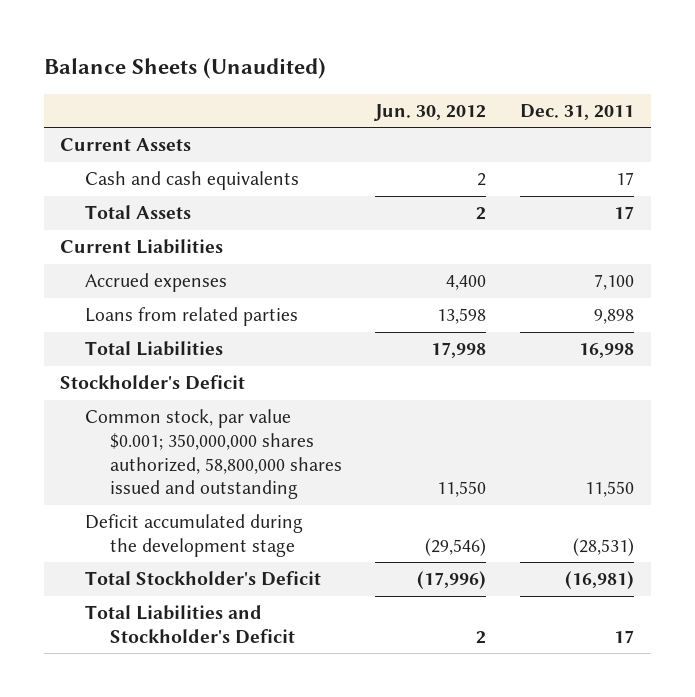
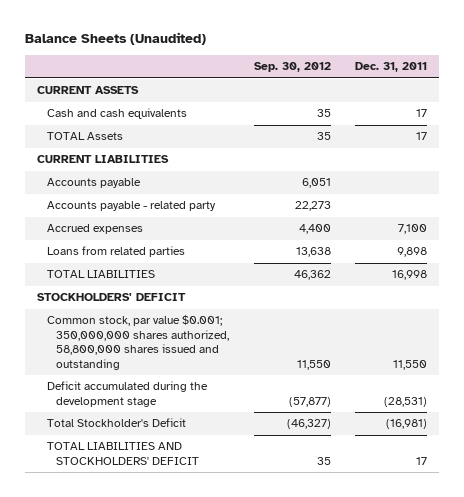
- | Jun. 30, 2012 | Dec. 31, 2011
+ | Sep. 30, 2012 | Dec. 31, 2011
- Current Assets
+ CURRENT ASSETS
- Total Assets | 2 | 17
- Current Liabilities
+ TOTAL Assets | 35 | 17
+ CURRENT LIABILITIES
+ Accounts payable | 6,051 |
+ Accounts payable - related party | 22,273 |
- Total Liabilities | 17,998 | 16,998
- Stockholder's Deficit
+ TOTAL LIABILITIES | 46,362 | 16,998
+ STOCKHOLDERS' DEFICIT
- Total Liabilities and Stockholder's Deficit | 2 | 17
+ TOTAL LIABILITIES AND STOCKHOLDERS' DEFICIT | 35 | 17

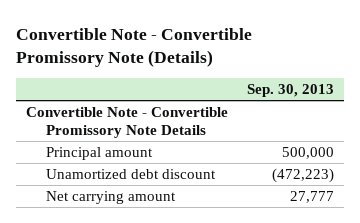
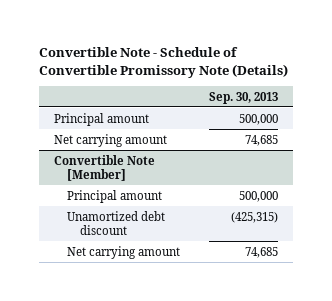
- Convertible Note - Convertible Promissory Note (Details)
+ Convertible Note - Schedule of Convertible Promissory Note (Details)
- Convertible Note - Convertible Promissory Note Details
- Unamortized debt discount | (472,223)
- Net carrying amount | 27,777
+ Net carrying amount | 74,685
+ Convertible Note [Member]
+ Principal amount | 500,000
+ Unamortized debt discount | (425,315)
+ Net carrying amount | 74,685

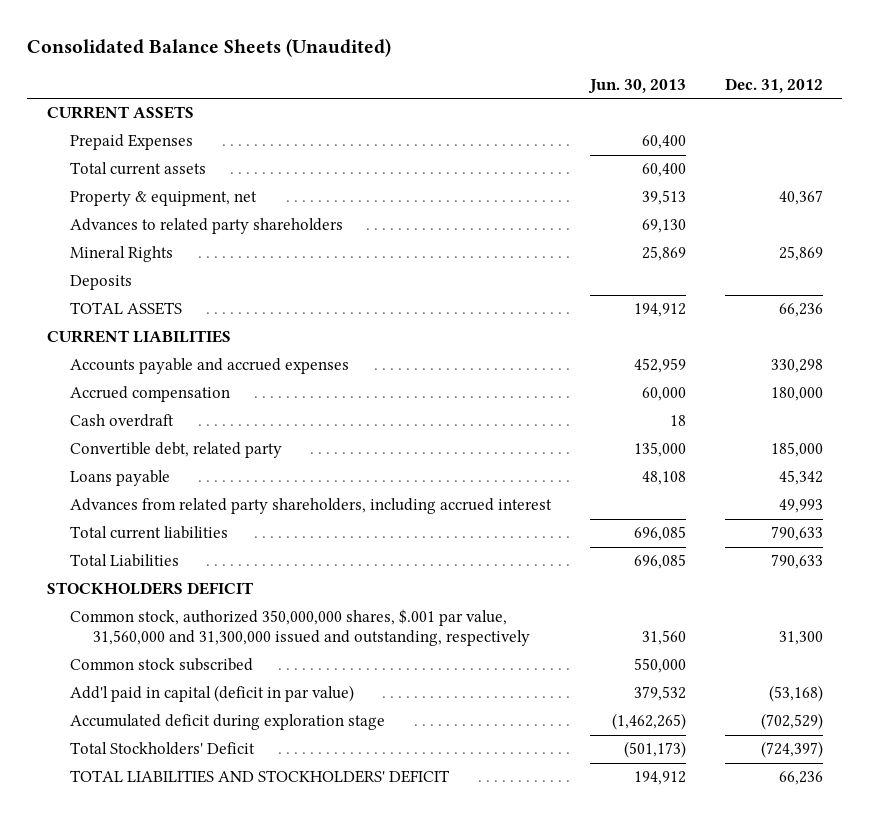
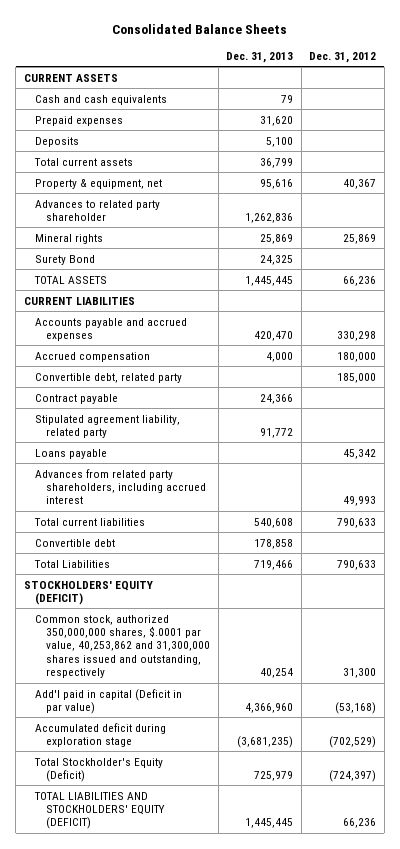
- Consolidated Balance Sheets (Unaudited)
+ Consolidated Balance Sheets
- | Jun. 30, 2013 | Dec. 31, 2012
+ | Dec. 31, 2013 | Dec. 31, 2012
- Prepaid Expenses | 60,400 |
+ Cash and cash equivalents | 79 |
+ Prepaid expenses | 31,620 |
moved up: Deposits | 5,100 |
- Advances to related party shareholders | 69,130 |
- Mineral Rights | 25,869 | 25,869
+ Advances to related party shareholder | 1,262,836 |
+ Mineral rights | 25,869 | 25,869
+ Surety Bond | 24,325 |
- Cash overdraft | 18 |
+ Contract payable | 24,366 |
+ Stipulated agreement liability, related party | 91,772 |
+ Convertible debt | 178,858 |
- STOCKHOLDERS DEFICIT
- Common stock, authorized 350,000,000 shares, $.001 par value, 31,560,000 and 31,300,000 issued and outstanding, respectively | 31,560 | 31,300
- Common stock subscribed | 550,000 |
- Add'l paid in capital (deficit in par value) | 379,532 | (53,168)
+ STOCKHOLDERS' EQUITY (DEFICIT)
+ Common stock, authorized 350,000,000 shares, $.0001 par value, 40,253,862 and 31,300,000 shares issued and outstanding, respectively | 40,254 | 31,300
+ Add'l paid in capital (Deficit in par value) | 4,366,960 | (53,168)
- Total Stockholders' Deficit | (501,173) | (724,397)
- TOTAL LIABILITIES AND STOCKHOLDERS' DEFICIT | 194,912 | 66,236
+ Total Stockholder's Equity (Deficit) | 725,979 | (724,397)
+ TOTAL LIABILITIES AND STOCKHOLDERS' EQUITY (DEFICIT) | 1,445,445 | 66,236

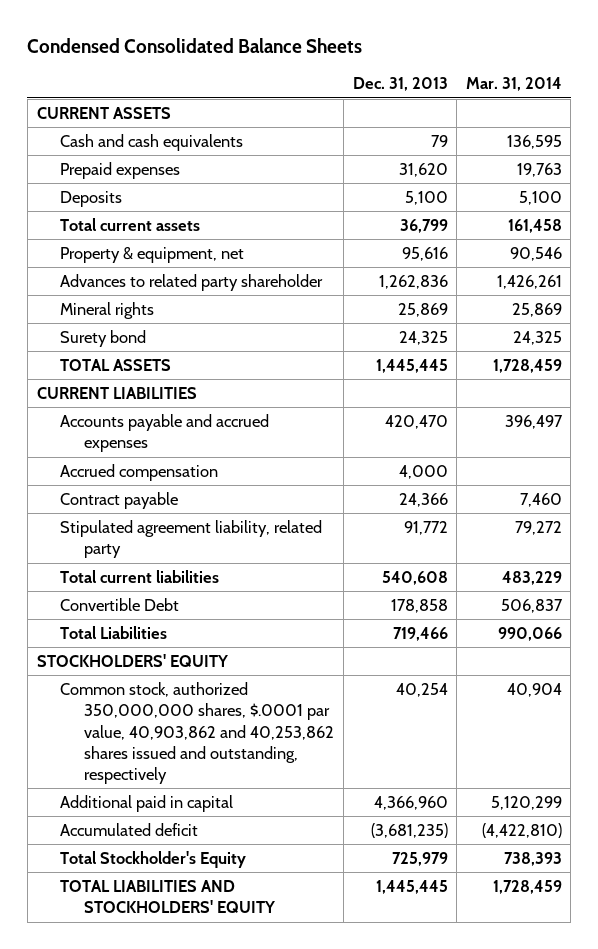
- Consolidated Balance Sheets
+ Condensed Consolidated Balance Sheets
- | Dec. 31, 2013 | Dec. 31, 2012
+ | Dec. 31, 2013 | Mar. 31, 2014
- Surety Bond | 24,325 |
+ Surety bond | 24,325 | 24,325
- Convertible debt, related party | | 185,000
- Loans payable | | 45,342
- Advances from related party shareholders, including accrued interest | | 49,993
- Convertible debt | 178,858 |
+ Convertible Debt | 178,858 | 506,837
- STOCKHOLDERS' EQUITY (DEFICIT)
- Common stock, authorized 350,000,000 shares, $.0001 par value, 40,253,862 and 31,300,000 shares issued and outstanding, respectively | 40,254 | 31,300
- Add'l paid in capital (Deficit in par value) | 4,366,960 | (53,168)
- Accumulated deficit during exploration stage | (3,681,235) | (702,529)
- Total Stockholder's Equity (Deficit) | 725,979 | (724,397)
- TOTAL LIABILITIES AND STOCKHOLDERS' EQUITY (DEFICIT) | 1,445,445 | 66,236
+ STOCKHOLDERS' EQUITY
+ Common stock, authorized 350,000,000 shares, $.0001 par value, 40,903,862 and 40,253,862 shares issued and outstanding, respectively | 40,254 | 40,904
+ Additional paid in capital | 4,366,960 | 5,120,299
+ Accumulated deficit | (3,681,235) | (4,422,810)
+ Total Stockholder's Equity | 725,979 | 738,393
+ TOTAL LIABILITIES AND STOCKHOLDERS' EQUITY | 1,445,445 | 1,728,459

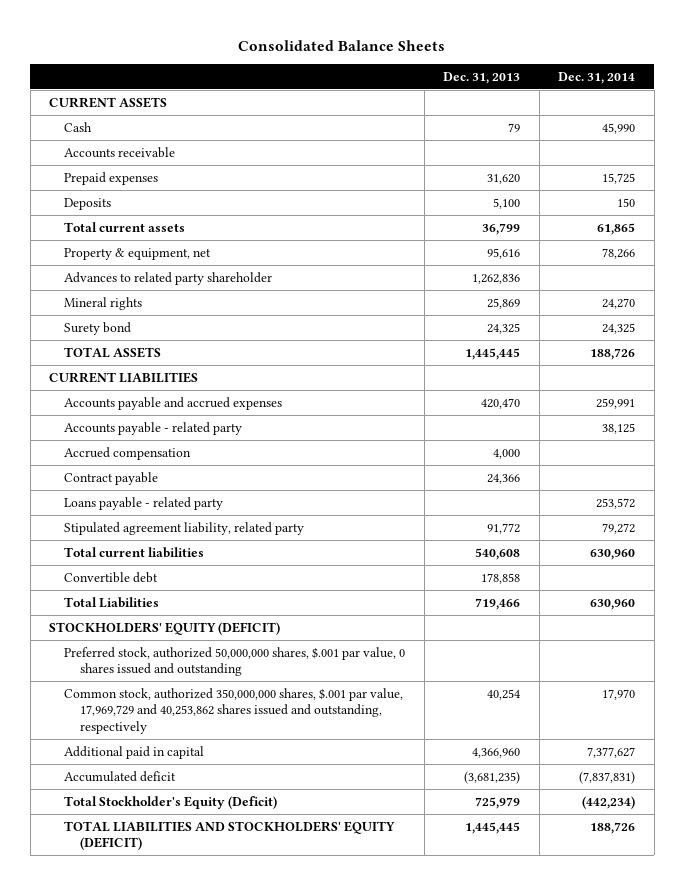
- Condensed Consolidated Balance Sheets
+ Consolidated Balance Sheets
- | Dec. 31, 2013 | Mar. 31, 2014
+ | Dec. 31, 2013 | Dec. 31, 2014
- Cash and cash equivalents | 79 | 136,595
+ Cash | 79 | 45,990
+ Accounts receivable
+ Accounts payable - related party | | 38,125
+ Loans payable - related party | | 253,572
- Convertible Debt | 178,858 | 506,837
+ Convertible debt | 178,858 |
- STOCKHOLDERS' EQUITY
- Common stock, authorized 350,000,000 shares, $.0001 par value, 40,903,862 and 40,253,862 shares issued and outstanding, respectively | 40,254 | 40,904
+ STOCKHOLDERS' EQUITY (DEFICIT)
+ Preferred stock, authorized 50,000,000 shares, $.001 par value, 0 shares issued and outstanding
+ Common stock, authorized 350,000,000 shares, $.001 par value, 17,969,729 and 40,253,862 shares issued and outstanding, respectively | 40,254 | 17,970
- Total Stockholder's Equity | 725,979 | 738,393
- TOTAL LIABILITIES AND STOCKHOLDERS' EQUITY | 1,445,445 | 1,728,459
+ Total Stockholder's Equity (Deficit) | 725,979 | (442,234)
+ TOTAL LIABILITIES AND STOCKHOLDERS' EQUITY (DEFICIT) | 1,445,445 | 188,726

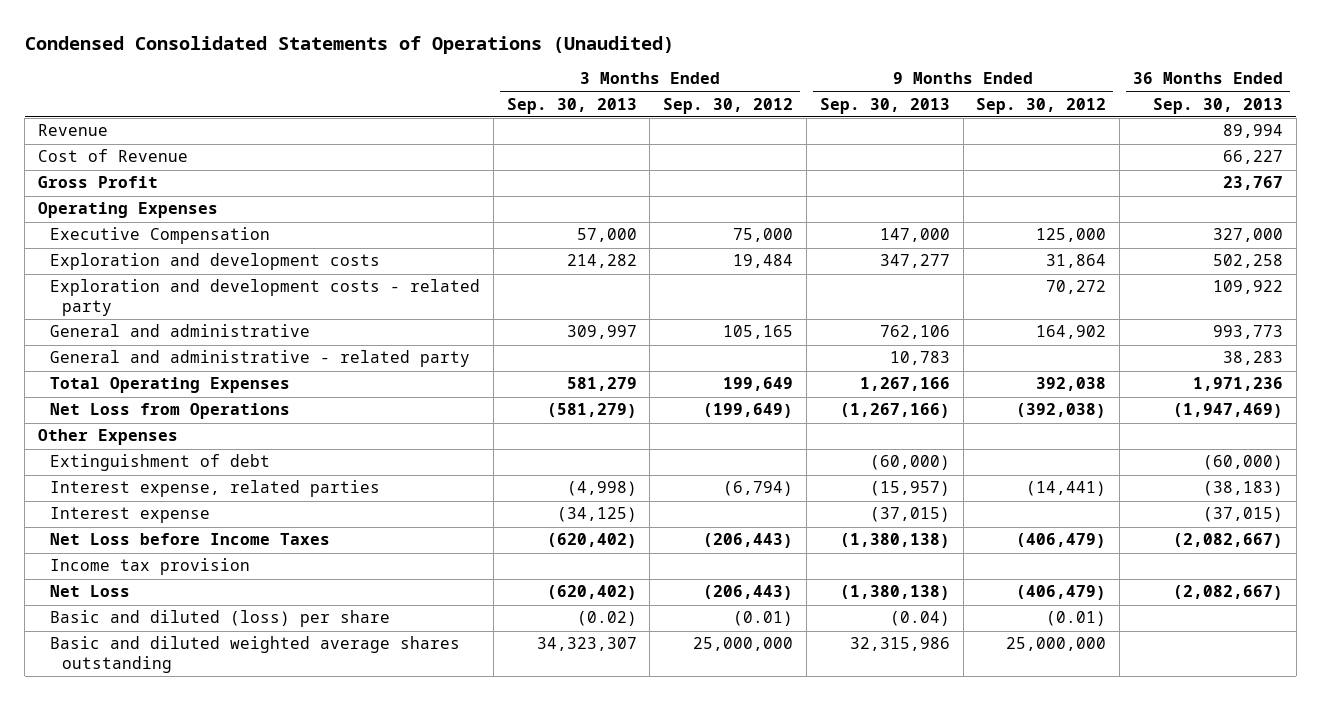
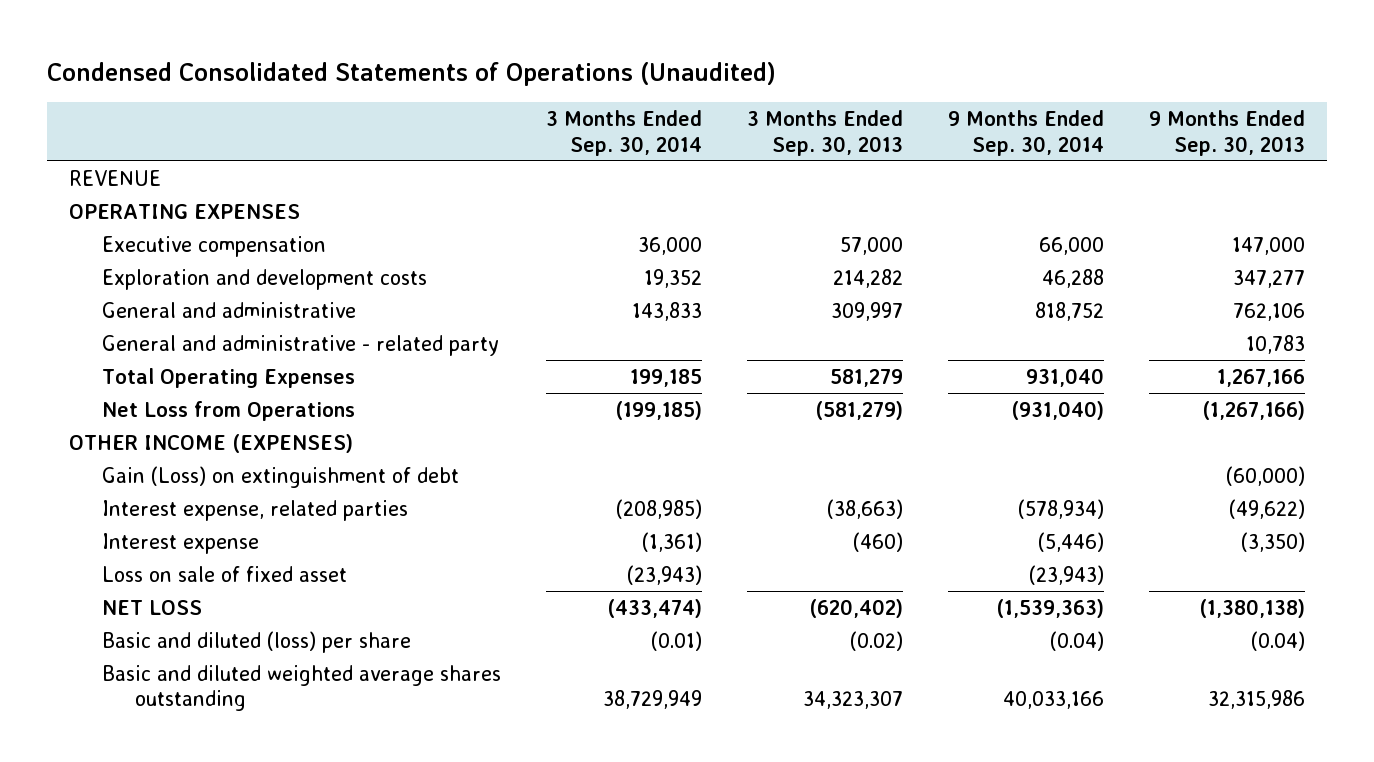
- | 3 Months Ended Sep. 30, 2013 | 3 Months Ended Sep. 30, 2012 | 9 Months Ended Sep. 30, 2013 | 9 Months Ended Sep. 30, 2012 | 36 Months Ended Sep. 30, 2013
+ | 3 Months Ended Sep. 30, 2014 | 3 Months Ended Sep. 30, 2013 | 9 Months Ended Sep. 30, 2014 | 9 Months Ended Sep. 30, 2013
- Revenue | | | | | 89,994
- Cost of Revenue | | | | | 66,227
- Gross Profit | | | | | 23,767
- Operating Expenses
- Executive Compensation | 57,000 | 75,000 | 147,000 | 125,000 | 327,000
+ REVENUE
+ OPERATING EXPENSES
+ Executive compensation | 36,000 | 57,000 | 66,000 | 147,000
- Exploration and development costs - related party | | | | 70,272 | 109,922
- Other Expenses
- Extinguishment of debt | | | (60,000) | | (60,000)
- Interest expense, related parties | (4,998) | (6,794) | (15,957) | (14,441) | (38,183)
- Interest expense | (34,125) | | (37,015) | | (37,015)
- Net Loss before Income Taxes | (620,402) | (206,443) | (1,380,138) | (406,479) | (2,082,667)
- Income tax provision
- Net Loss | (620,402) | (206,443) | (1,380,138) | (406,479) | (2,082,667)
+ OTHER INCOME (EXPENSES)
+ Gain (Loss) on extinguishment of debt | | | | (60,000)
+ Interest expense, related parties | (208,985) | (38,663) | (578,934) | (49,622)
+ Interest expense | (1,361) | (460) | (5,446) | (3,350)
+ Loss on sale of fixed asset | (23,943) | | (23,943) |
+ NET LOSS | (433,474) | (620,402) | (1,539,363) | (1,380,138)

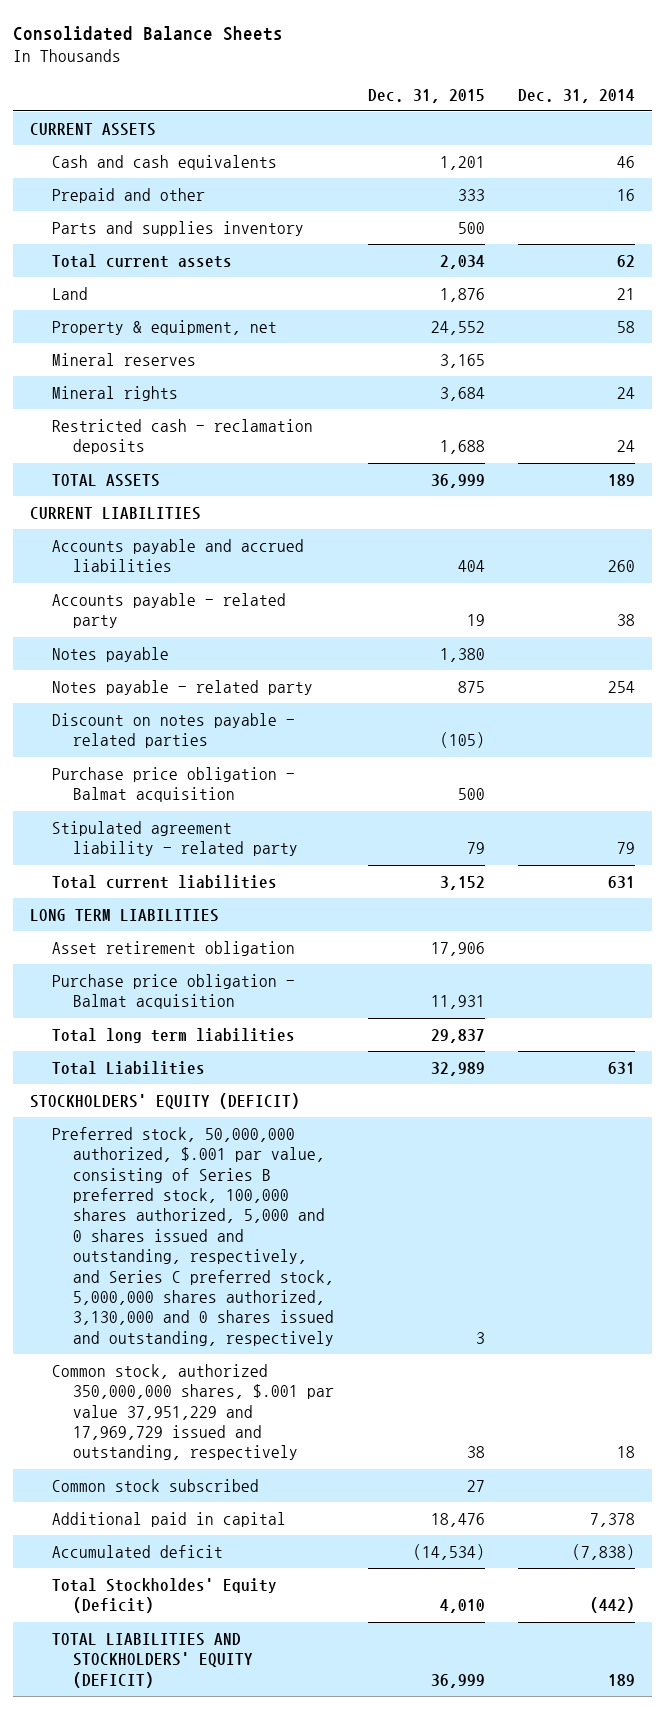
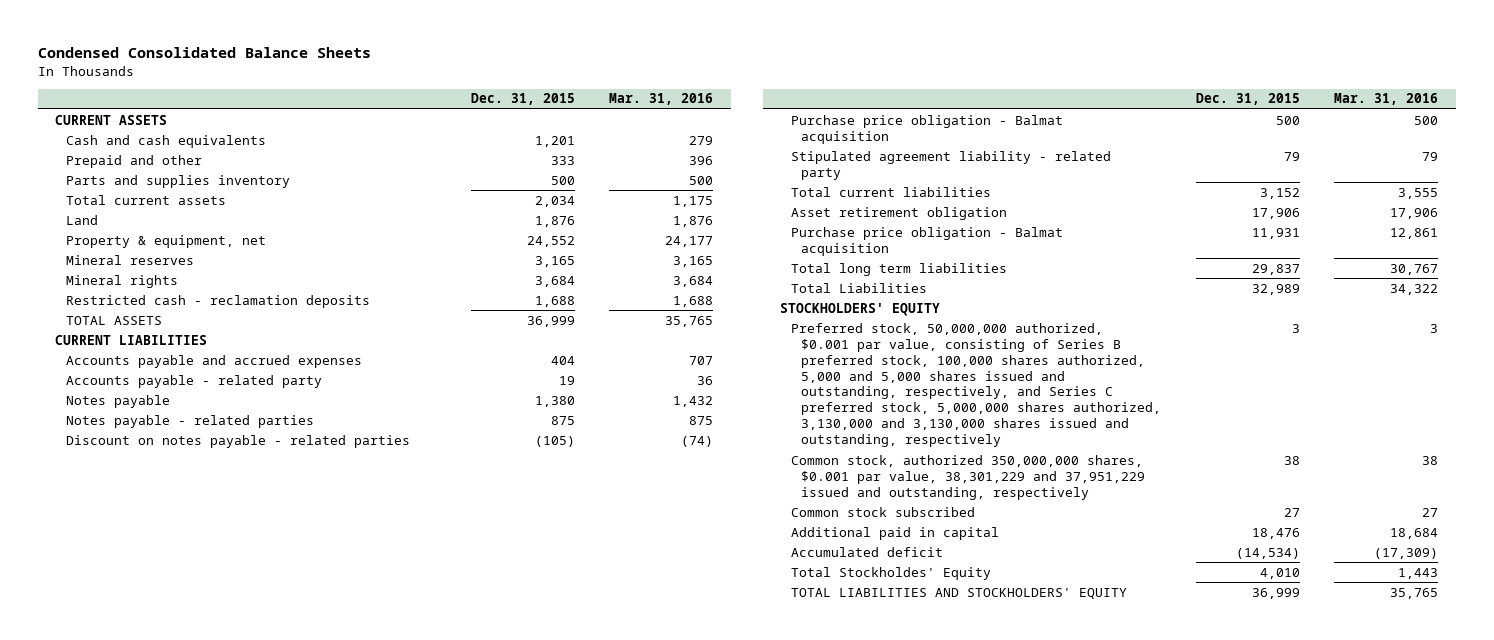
- Consolidated Balance Sheets
+ Condensed Consolidated Balance Sheets
- | Dec. 31, 2015 | Dec. 31, 2014
+ | Dec. 31, 2015 | Mar. 31, 2016
- Accounts payable and accrued liabilities | 404 | 260
+ Accounts payable and accrued expenses | 404 | 707
- Notes payable - related party | 875 | 254
+ Notes payable - related parties | 875 | 875
- LONG TERM LIABILITIES
- STOCKHOLDERS' EQUITY (DEFICIT)
- Preferred stock, 50,000,000 authorized, $.001 par value, consisting of Series B preferred stock, 100,000 shares authorized, 5,000 and 0 shares issued and outstanding, respectively, and Series C preferred stock, 5,000,000 shares authorized, 3,130,000 and 0 shares issued and outstanding, respectively | 3 |
- Common stock, authorized 350,000,000 shares, $.001 par value 37,951,229 and 17,969,729 issued and outstanding, respectively | 38 | 18
+ STOCKHOLDERS' EQUITY
+ Preferred stock, 50,000,000 authorized, $0.001 par value, consisting of Series B preferred stock, 100,000 shares authorized, 5,000 and 5,000 shares issued and outstanding, respectively, and Series C preferred stock, 5,000,000 shares authorized, 3,130,000 and 3,130,000 shares issued and outstanding, respectively | 3 | 3
+ Common stock, authorized 350,000,000 shares, $0.001 par value, 38,301,229 and 37,951,229 issued and outstanding, respectively | 38 | 38
- Total Stockholdes' Equity (Deficit) | 4,010 | (442)
- TOTAL LIABILITIES AND STOCKHOLDERS' EQUITY (DEFICIT) | 36,999 | 189
+ Total Stockholdes' Equity | 4,010 | 1,443
+ TOTAL LIABILITIES AND STOCKHOLDERS' EQUITY | 36,999 | 35,765

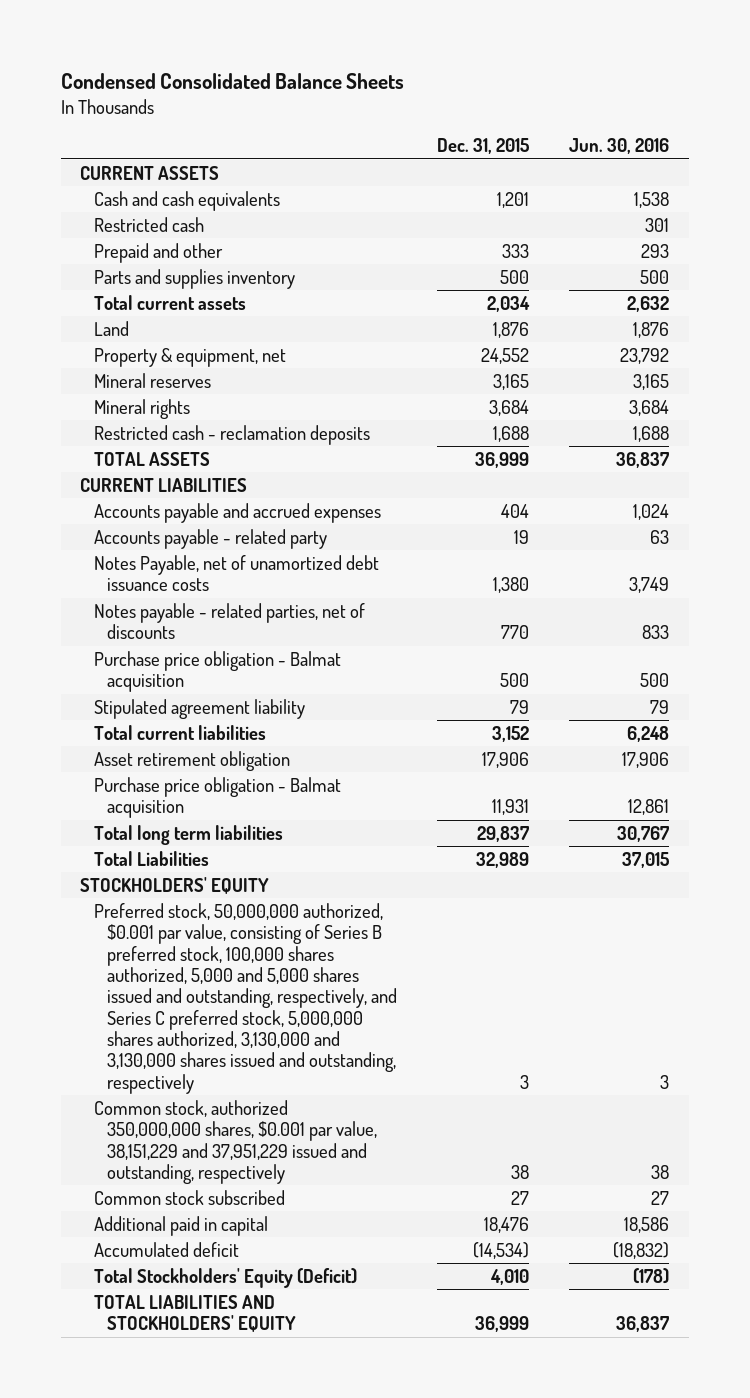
- | Dec. 31, 2015 | Mar. 31, 2016
+ | Dec. 31, 2015 | Jun. 30, 2016
+ Restricted cash | | 301
- Notes payable | 1,380 | 1,432
- Notes payable - related parties | 875 | 875
- Discount on notes payable - related parties | (105) | (74)
+ Notes Payable, net of unamortized debt issuance costs | 1,380 | 3,749
+ Notes payable - related parties, net of discounts | 770 | 833
- Stipulated agreement liability - related party | 79 | 79
+ Stipulated agreement liability | 79 | 79
- Common stock, authorized 350,000,000 shares, $0.001 par value, 38,301,229 and 37,951,229 issued and outstanding, respectively | 38 | 38
+ Common stock, authorized 350,000,000 shares, $0.001 par value, 38,151,229 and 37,951,229 issued and outstanding, respectively | 38 | 38
- Total Stockholdes' Equity | 4,010 | 1,443
+ Total Stockholders' Equity (Deficit) | 4,010 | (178)

